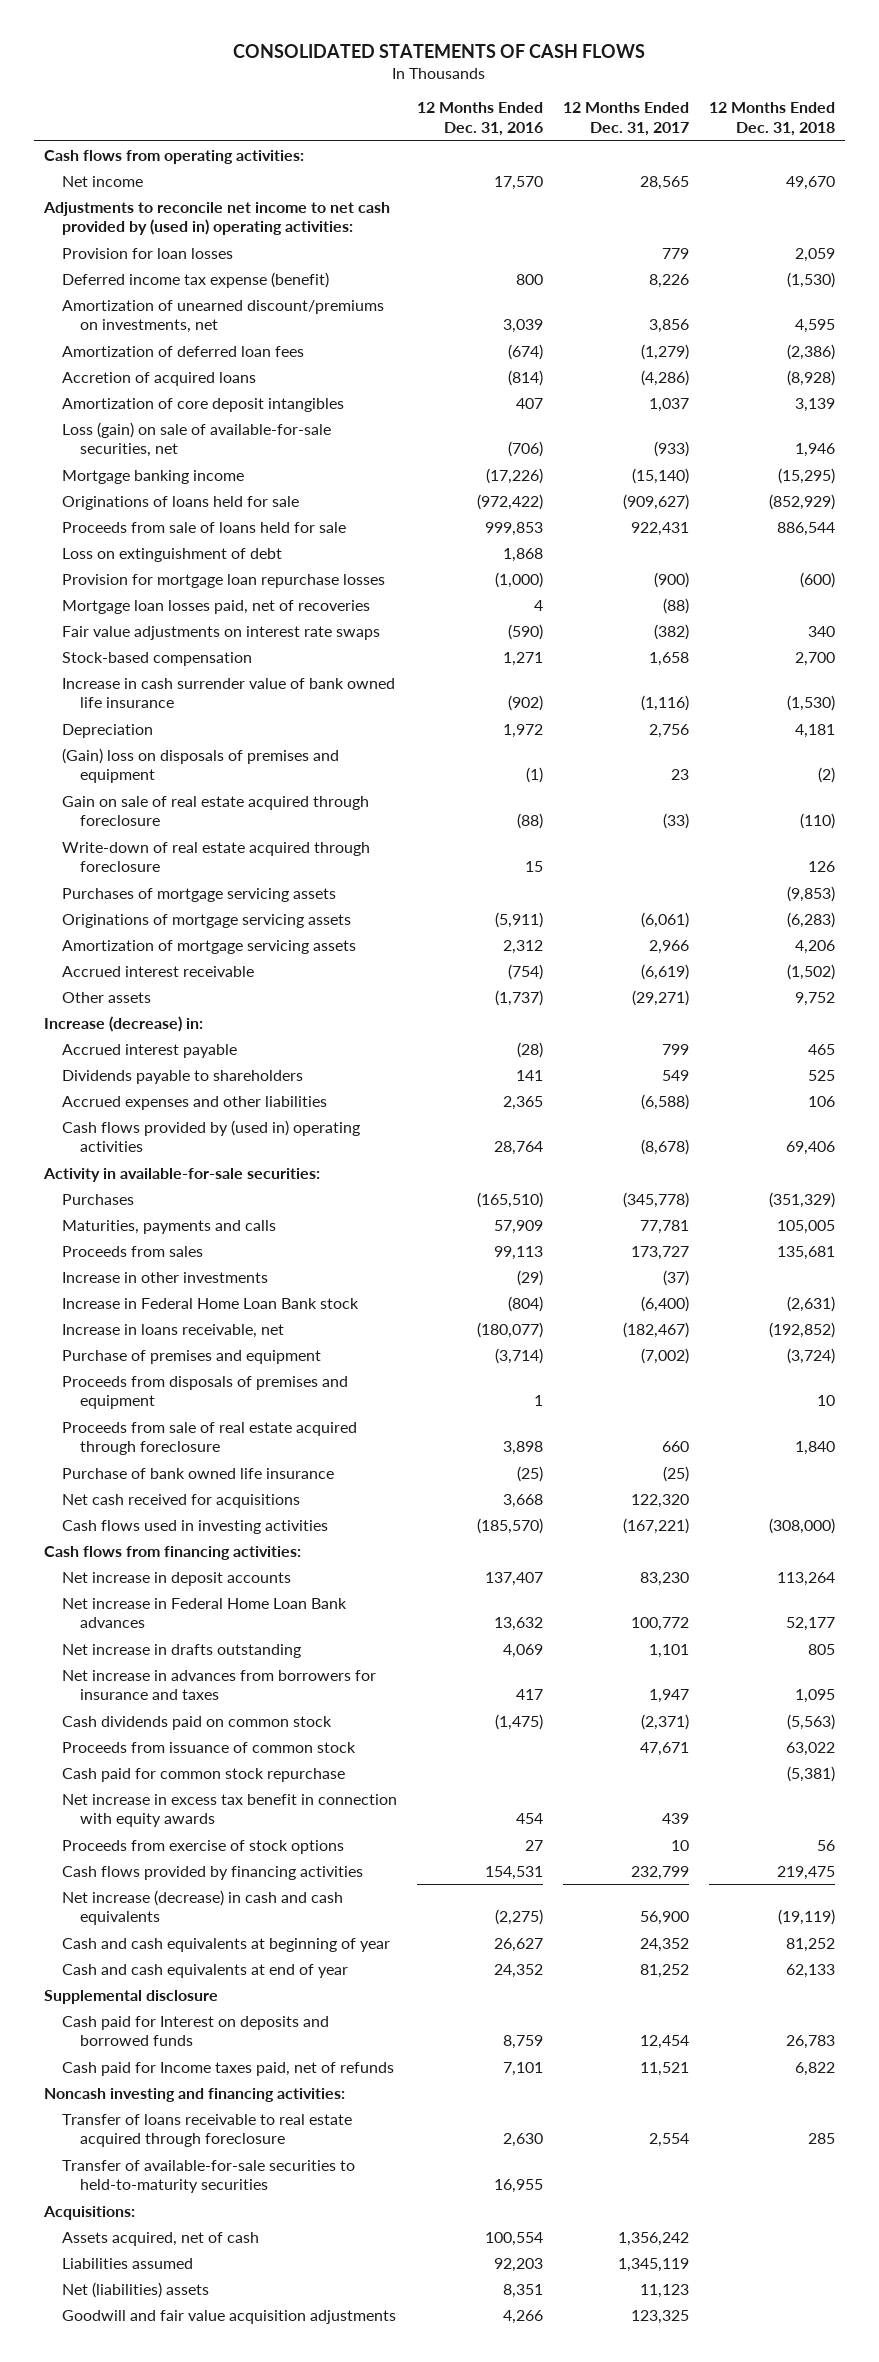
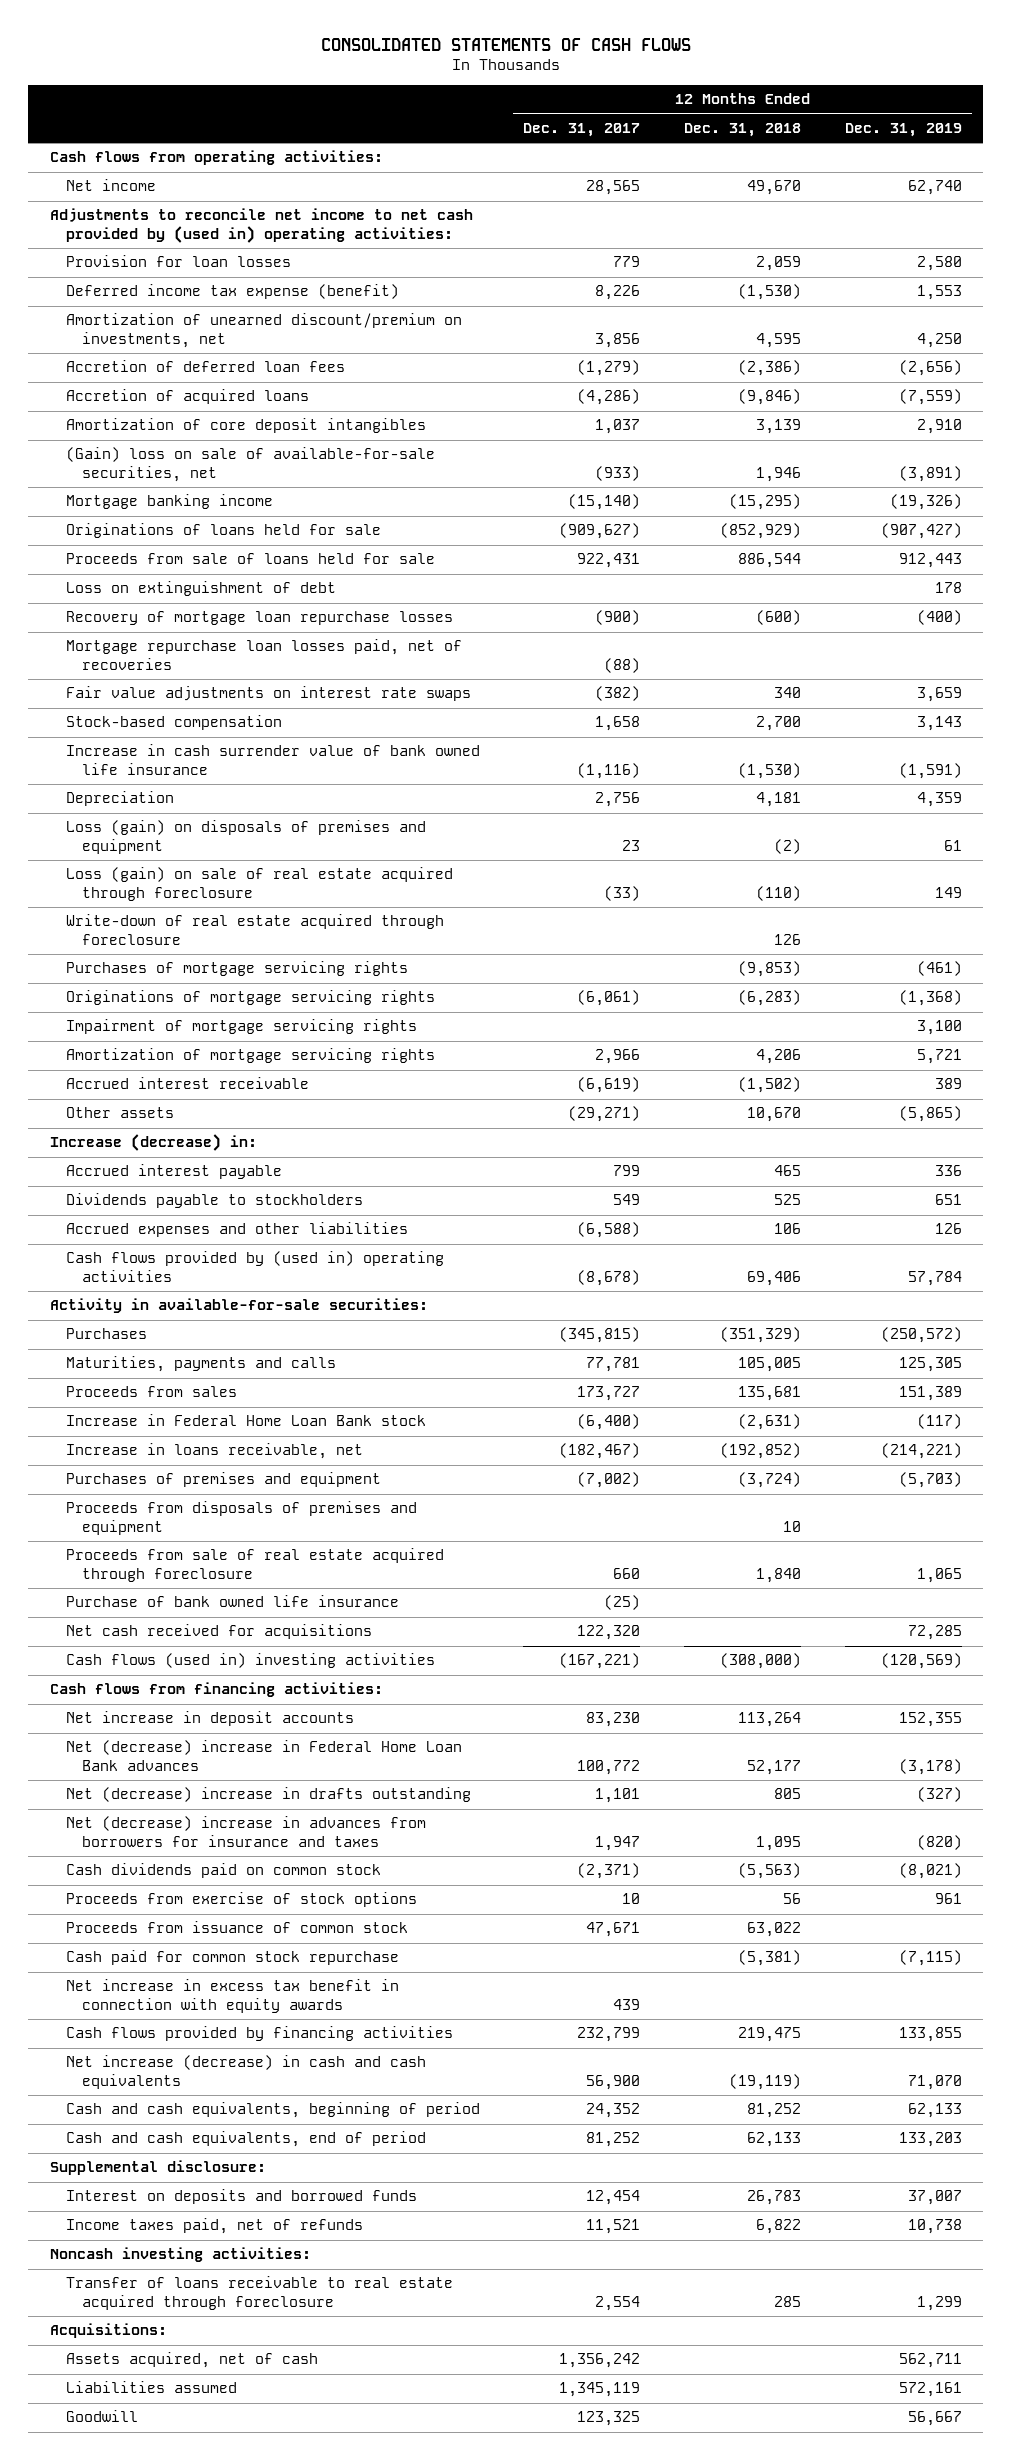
- | 12 Months Ended Dec. 31, 2016 | 12 Months Ended Dec. 31, 2017 | 12 Months Ended Dec. 31, 2018
+ | 12 Months Ended Dec. 31, 2017 | 12 Months Ended Dec. 31, 2018 | 12 Months Ended Dec. 31, 2019
- Amortization of unearned discount/premiums on investments, net | 3,039 | 3,856 | 4,595
- Amortization of deferred loan fees | (674) | (1,279) | (2,386)
- Accretion of acquired loans | (814) | (4,286) | (8,928)
+ Amortization of unearned discount/premium on investments, net | 3,856 | 4,595 | 4,250
+ Accretion of deferred loan fees | (1,279) | (2,386) | (2,656)
+ Accretion of acquired loans | (4,286) | (9,846) | (7,559)
- Loss (gain) on sale of available-for-sale securities, net | (706) | (933) | 1,946
+ (Gain) loss on sale of available-for-sale securities, net | (933) | 1,946 | (3,891)
- Provision for mortgage loan repurchase losses | (1,000) | (900) | (600)
- Mortgage loan losses paid, net of recoveries | 4 | (88) |
+ Recovery of mortgage loan repurchase losses | (900) | (600) | (400)
+ Mortgage repurchase loan losses paid, net of recoveries | (88) | |
- (Gain) loss on disposals of premises and equipment | (1) | 23 | (2)
- Gain on sale of real estate acquired through foreclosure | (88) | (33) | (110)
+ Loss (gain) on disposals of premises and equipment | 23 | (2) | 61
+ Loss (gain) on sale of real estate acquired through foreclosure | (33) | (110) | 149
- Purchases of mortgage servicing assets | | | (9,853)
- Originations of mortgage servicing assets | (5,911) | (6,061) | (6,283)
- Amortization of mortgage servicing assets | 2,312 | 2,966 | 4,206
+ Purchases of mortgage servicing rights | | (9,853) | (461)
+ Originations of mortgage servicing rights | (6,061) | (6,283) | (1,368)
+ Impairment of mortgage servicing rights | | | 3,100
+ Amortization of mortgage servicing rights | 2,966 | 4,206 | 5,721
- Other assets | (1,737) | (29,271) | 9,752
+ Other assets | (29,271) | 10,670 | (5,865)
- Dividends payable to shareholders | 141 | 549 | 525
+ Dividends payable to stockholders | 549 | 525 | 651
- Purchases | (165,510) | (345,778) | (351,329)
+ Purchases | (345,815) | (351,329) | (250,572)
- Increase in other investments | (29) | (37) |
- Purchase of premises and equipment | (3,714) | (7,002) | (3,724)
+ Purchases of premises and equipment | (7,002) | (3,724) | (5,703)
- Cash flows used in investing activities | (185,570) | (167,221) | (308,000)
+ Cash flows (used in) investing activities | (167,221) | (308,000) | (120,569)
- Net increase in Federal Home Loan Bank advances | 13,632 | 100,772 | 52,177
- Net increase in drafts outstanding | 4,069 | 1,101 | 805
- Net increase in advances from borrowers for insurance and taxes | 417 | 1,947 | 1,095
+ Net (decrease) increase in Federal Home Loan Bank advances | 100,772 | 52,177 | (3,178)
+ Net (decrease) increase in drafts outstanding | 1,101 | 805 | (327)
+ Net (decrease) increase in advances from borrowers for insurance and taxes | 1,947 | 1,095 | (820)
moved up: Proceeds from exercise of stock options | 10 | 56 | 961
- Cash and cash equivalents at beginning of year | 26,627 | 24,352 | 81,252
- Cash and cash equivalents at end of year | 24,352 | 81,252 | 62,133
- Supplemental disclosure
- Cash paid for Interest on deposits and borrowed funds | 8,759 | 12,454 | 26,783
- Cash paid for Income taxes paid, net of refunds | 7,101 | 11,521 | 6,822
- Noncash investing and financing activities:
+ Cash and cash equivalents, beginning of period | 24,352 | 81,252 | 62,133
+ Cash and cash equivalents, end of period | 81,252 | 62,133 | 133,203
+ Supplemental disclosure:
+ Interest on deposits and borrowed funds | 12,454 | 26,783 | 37,007
+ Income taxes paid, net of refunds | 11,521 | 6,822 | 10,738
+ Noncash investing activities:
- Transfer of available-for-sale securities to held-to-maturity securities | 16,955 | |
- Net (liabilities) assets | 8,351 | 11,123 |
- Goodwill and fair value acquisition adjustments | 4,266 | 123,325 |
+ Goodwill | 123,325 | | 56,667

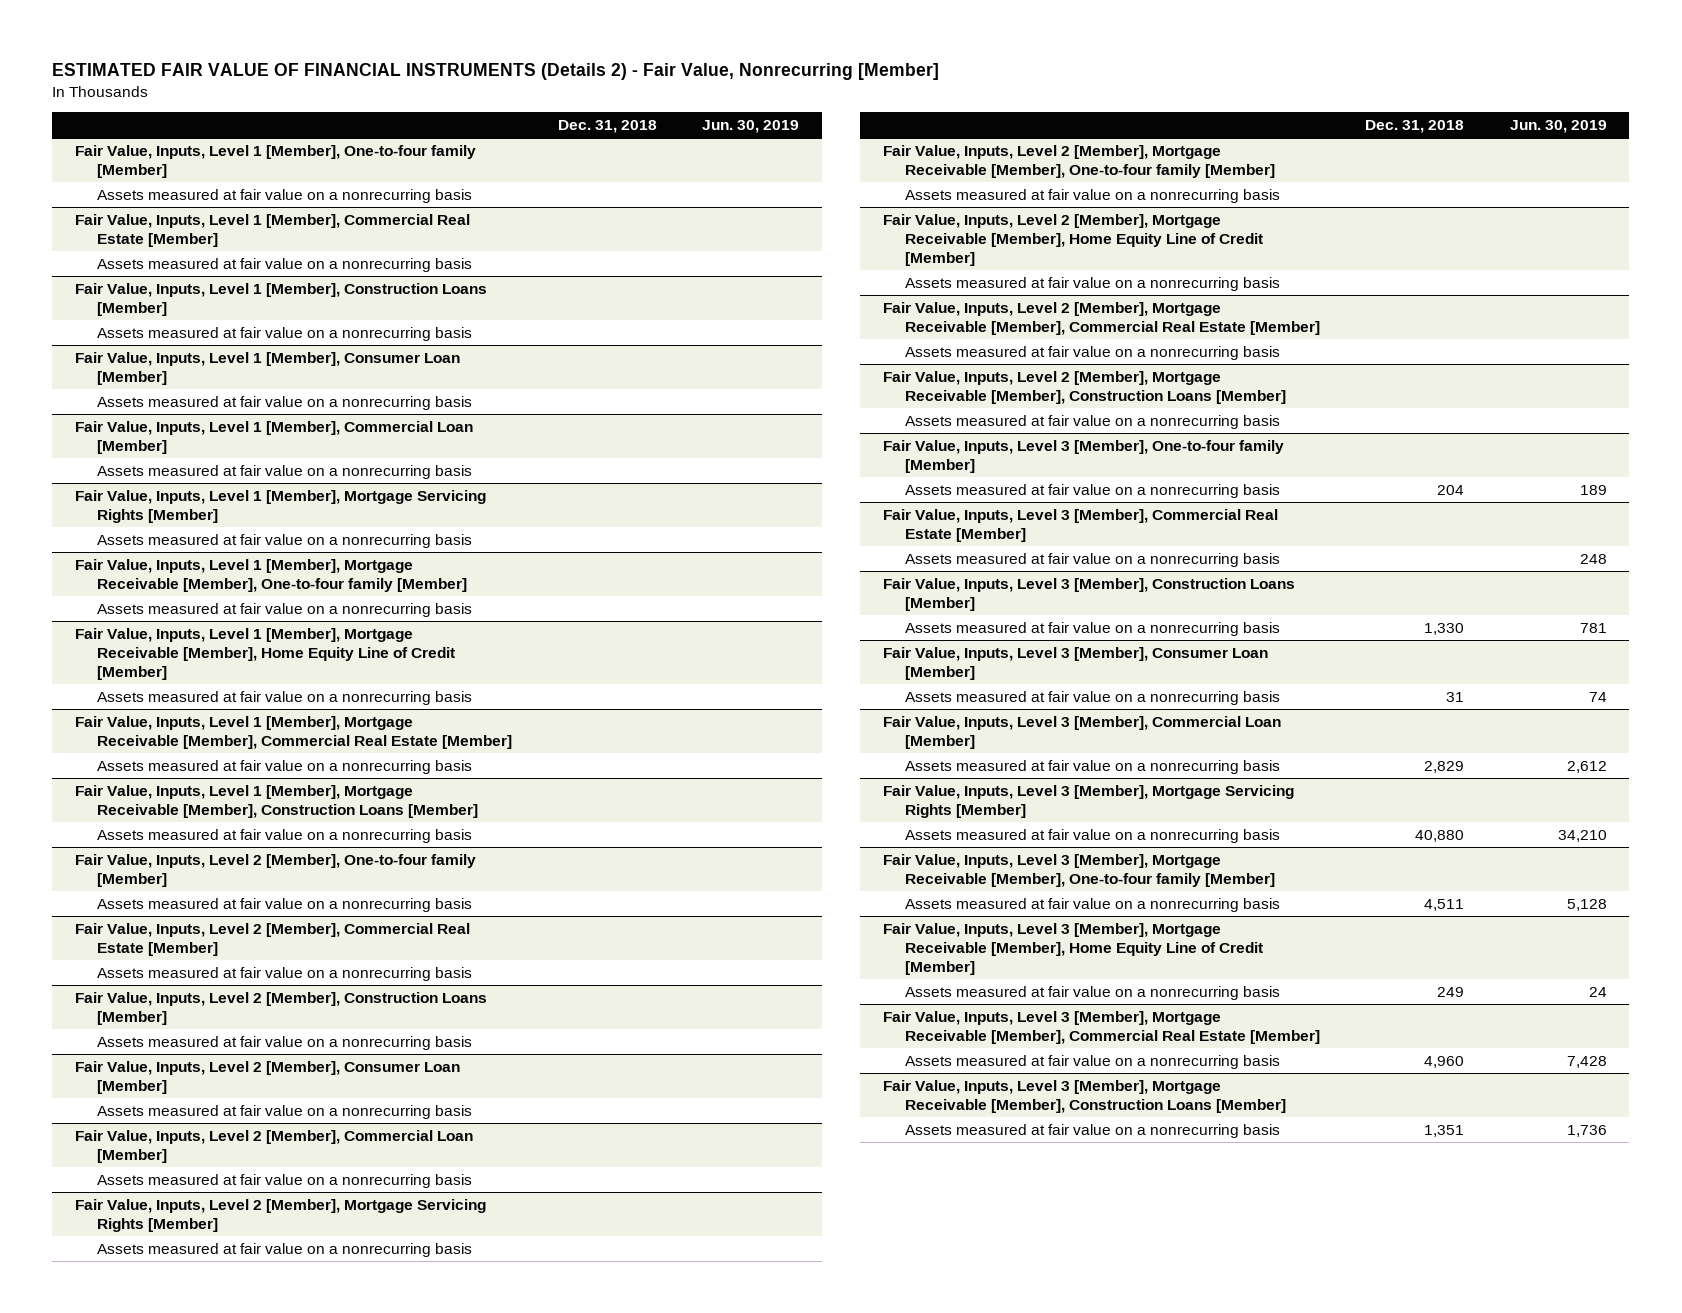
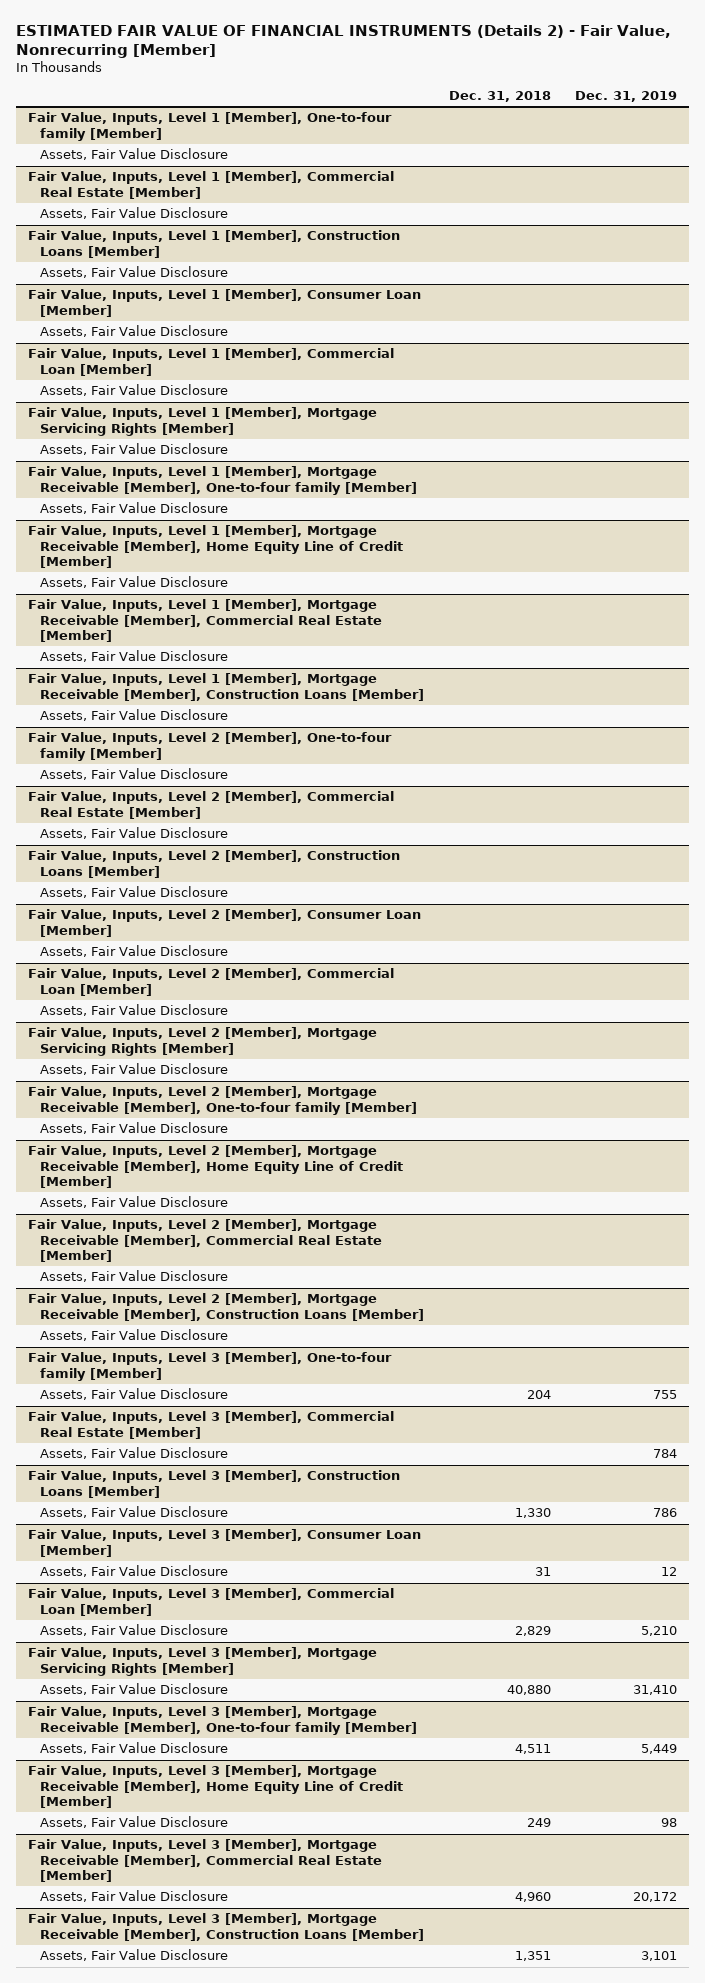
- | Dec. 31, 2018 | Jun. 30, 2019
+ | Dec. 31, 2018 | Dec. 31, 2019
@ Fair Value, Inputs, Level 1 [Member], One-to-four family [Member]
- Assets measured at fair value on a nonrecurring basis
+ Assets, Fair Value Disclosure
@ Fair Value, Inputs, Level 1 [Member], Commercial Real Estate [Member]
- Assets measured at fair value on a nonrecurring basis
+ Assets, Fair Value Disclosure
@ Fair Value, Inputs, Level 1 [Member], Construction Loans [Member]
- Assets measured at fair value on a nonrecurring basis
+ Assets, Fair Value Disclosure
@ Fair Value, Inputs, Level 1 [Member], Consumer Loan [Member]
- Assets measured at fair value on a nonrecurring basis
+ Assets, Fair Value Disclosure
@ Fair Value, Inputs, Level 1 [Member], Commercial Loan [Member]
- Assets measured at fair value on a nonrecurring basis
+ Assets, Fair Value Disclosure
@ Fair Value, Inputs, Level 1 [Member], Mortgage Servicing Rights [Member]
- Assets measured at fair value on a nonrecurring basis
+ Assets, Fair Value Disclosure
@ Fair Value, Inputs, Level 1 [Member], Mortgage Receivable [Member], One-to-four family [Member]
- Assets measured at fair value on a nonrecurring basis
+ Assets, Fair Value Disclosure
@ Fair Value, Inputs, Level 1 [Member], Mortgage Receivable [Member], Home Equity Line of Credit [Member]
- Assets measured at fair value on a nonrecurring basis
+ Assets, Fair Value Disclosure
@ Fair Value, Inputs, Level 1 [Member], Mortgage Receivable [Member], Commercial Real Estate [Member]
- Assets measured at fair value on a nonrecurring basis
+ Assets, Fair Value Disclosure
@ Fair Value, Inputs, Level 1 [Member], Mortgage Receivable [Member], Construction Loans [Member]
- Assets measured at fair value on a nonrecurring basis
+ Assets, Fair Value Disclosure
@ Fair Value, Inputs, Level 2 [Member], One-to-four family [Member]
- Assets measured at fair value on a nonrecurring basis
+ Assets, Fair Value Disclosure
@ Fair Value, Inputs, Level 2 [Member], Commercial Real Estate [Member]
- Assets measured at fair value on a nonrecurring basis
+ Assets, Fair Value Disclosure
@ Fair Value, Inputs, Level 2 [Member], Construction Loans [Member]
- Assets measured at fair value on a nonrecurring basis
+ Assets, Fair Value Disclosure
@ Fair Value, Inputs, Level 2 [Member], Consumer Loan [Member]
- Assets measured at fair value on a nonrecurring basis
+ Assets, Fair Value Disclosure
@ Fair Value, Inputs, Level 2 [Member], Commercial Loan [Member]
- Assets measured at fair value on a nonrecurring basis
+ Assets, Fair Value Disclosure
@ Fair Value, Inputs, Level 2 [Member], Mortgage Servicing Rights [Member]
- Assets measured at fair value on a nonrecurring basis
+ Assets, Fair Value Disclosure
@ Fair Value, Inputs, Level 2 [Member], Mortgage Receivable [Member], One-to-four family [Member]
- Assets measured at fair value on a nonrecurring basis
+ Assets, Fair Value Disclosure
@ Fair Value, Inputs, Level 2 [Member], Mortgage Receivable [Member], Home Equity Line of Credit [Member]
- Assets measured at fair value on a nonrecurring basis
+ Assets, Fair Value Disclosure
@ Fair Value, Inputs, Level 2 [Member], Mortgage Receivable [Member], Commercial Real Estate [Member]
- Assets measured at fair value on a nonrecurring basis
+ Assets, Fair Value Disclosure
@ Fair Value, Inputs, Level 2 [Member], Mortgage Receivable [Member], Construction Loans [Member]
- Assets measured at fair value on a nonrecurring basis
+ Assets, Fair Value Disclosure
@ Fair Value, Inputs, Level 3 [Member], One-to-four family [Member]
- Assets measured at fair value on a nonrecurring basis | 204 | 189
+ Assets, Fair Value Disclosure | 204 | 755
@ Fair Value, Inputs, Level 3 [Member], Commercial Real Estate [Member]
- Assets measured at fair value on a nonrecurring basis | | 248
+ Assets, Fair Value Disclosure | | 784
@ Fair Value, Inputs, Level 3 [Member], Construction Loans [Member]
- Assets measured at fair value on a nonrecurring basis | 1,330 | 781
+ Assets, Fair Value Disclosure | 1,330 | 786
@ Fair Value, Inputs, Level 3 [Member], Consumer Loan [Member]
- Assets measured at fair value on a nonrecurring basis | 31 | 74
+ Assets, Fair Value Disclosure | 31 | 12
@ Fair Value, Inputs, Level 3 [Member], Commercial Loan [Member]
- Assets measured at fair value on a nonrecurring basis | 2,829 | 2,612
+ Assets, Fair Value Disclosure | 2,829 | 5,210
@ Fair Value, Inputs, Level 3 [Member], Mortgage Servicing Rights [Member]
- Assets measured at fair value on a nonrecurring basis | 40,880 | 34,210
+ Assets, Fair Value Disclosure | 40,880 | 31,410
@ Fair Value, Inputs, Level 3 [Member], Mortgage Receivable [Member], One-to-four family [Member]
- Assets measured at fair value on a nonrecurring basis | 4,511 | 5,128
+ Assets, Fair Value Disclosure | 4,511 | 5,449
@ Fair Value, Inputs, Level 3 [Member], Mortgage Receivable [Member], Home Equity Line of Credit [Member]
- Assets measured at fair value on a nonrecurring basis | 249 | 24
+ Assets, Fair Value Disclosure | 249 | 98
@ Fair Value, Inputs, Level 3 [Member], Mortgage Receivable [Member], Commercial Real Estate [Member]
- Assets measured at fair value on a nonrecurring basis | 4,960 | 7,428
+ Assets, Fair Value Disclosure | 4,960 | 20,172
@ Fair Value, Inputs, Level 3 [Member], Mortgage Receivable [Member], Construction Loans [Member]
- Assets measured at fair value on a nonrecurring basis | 1,351 | 1,736
+ Assets, Fair Value Disclosure | 1,351 | 3,101

